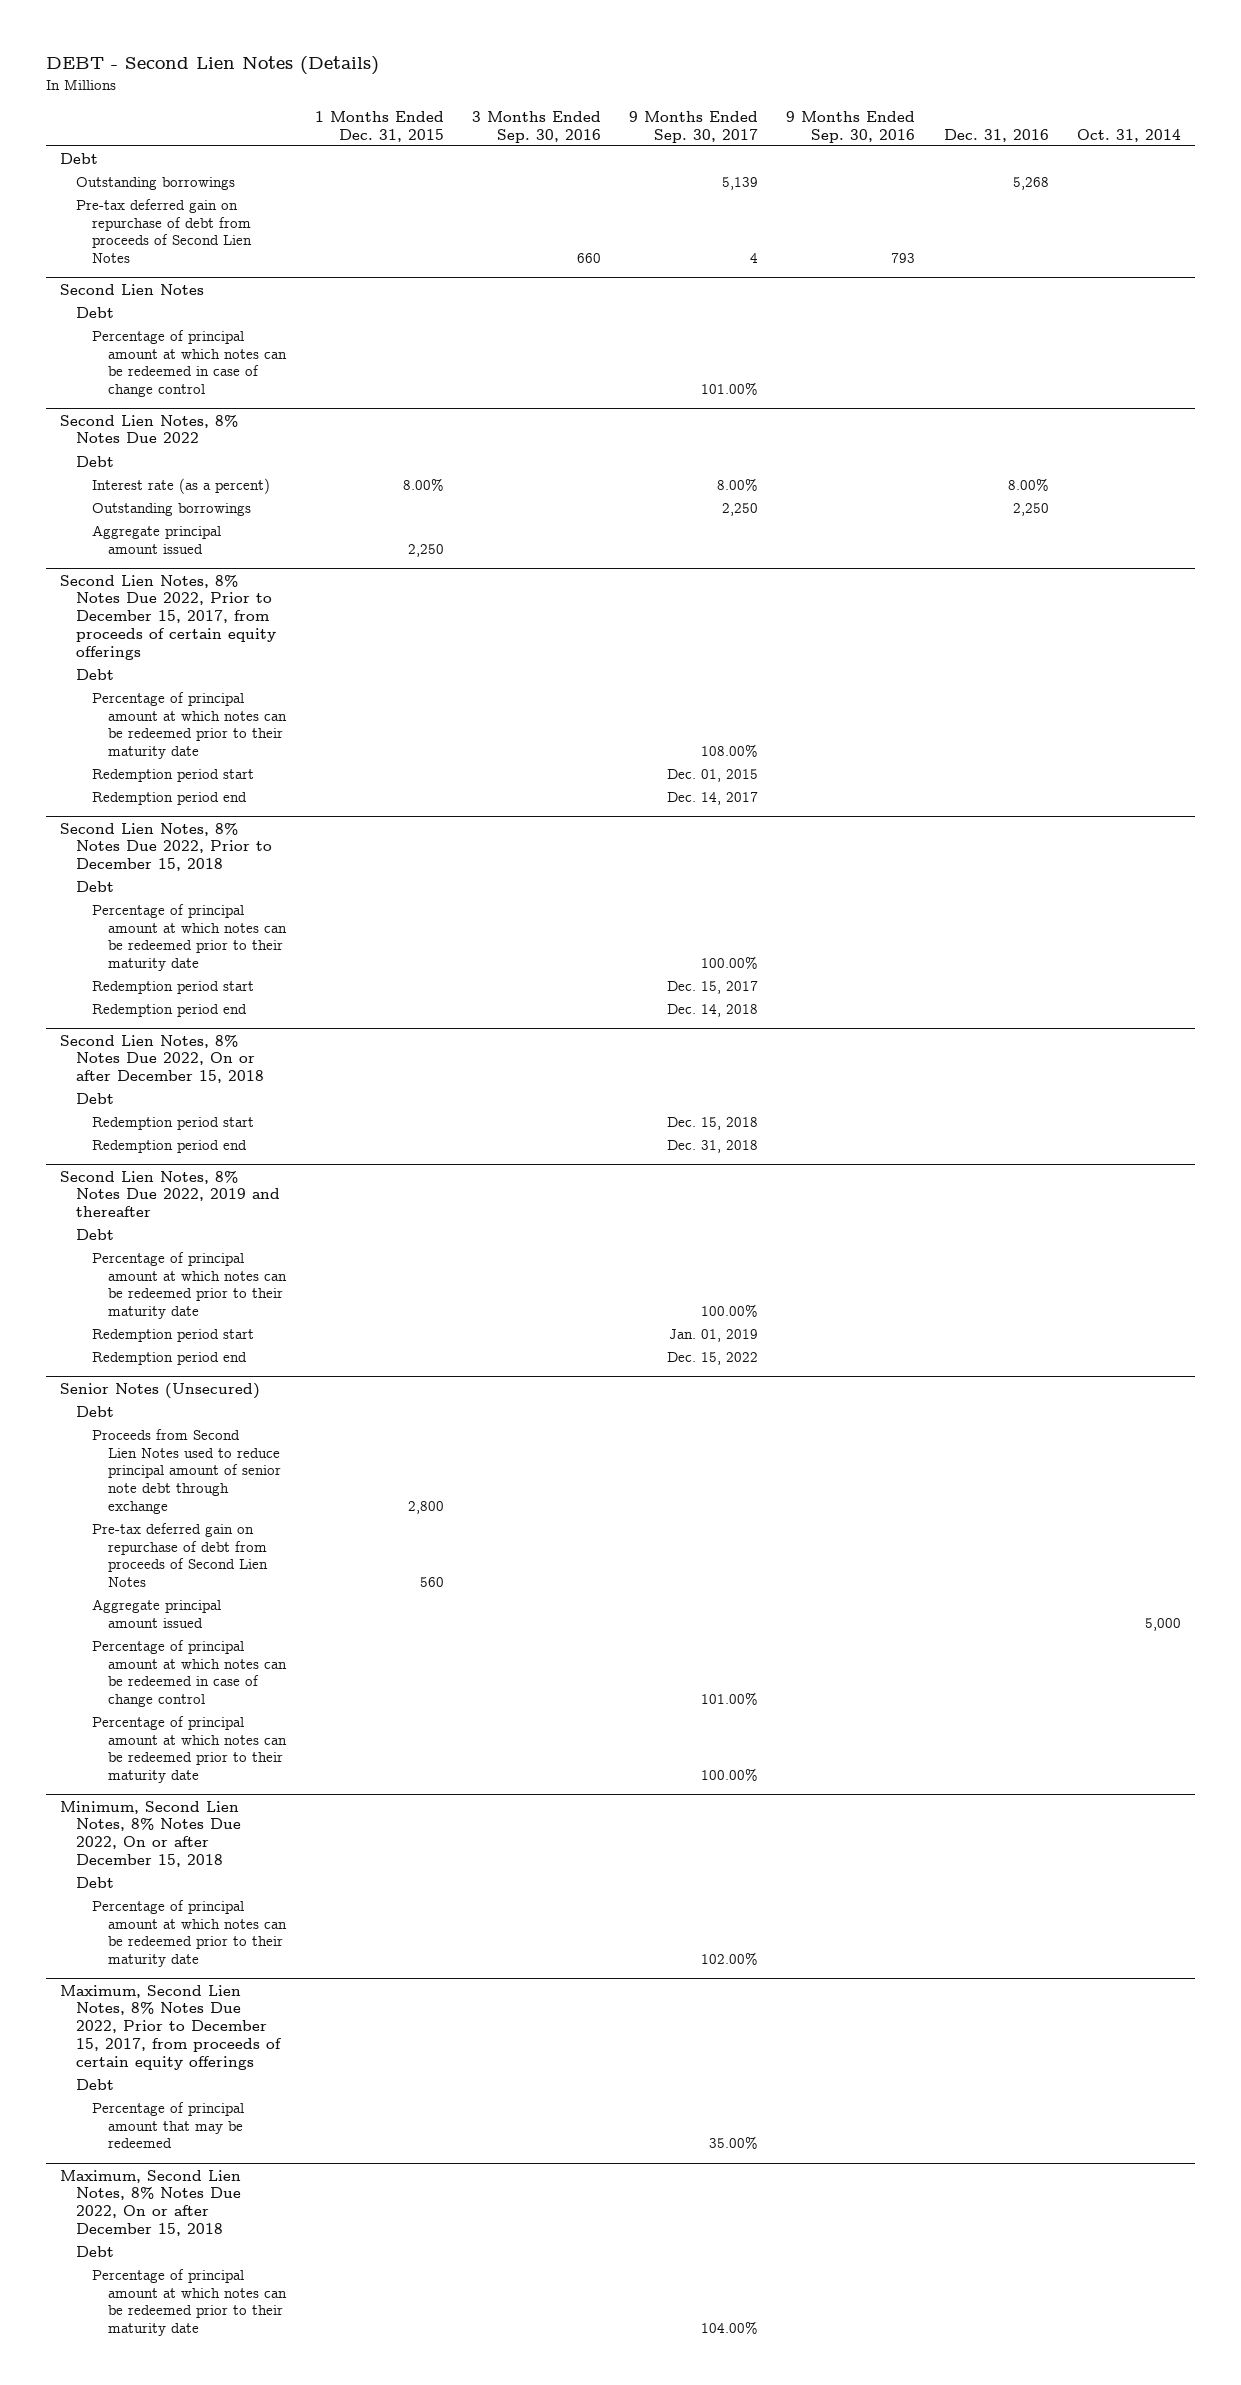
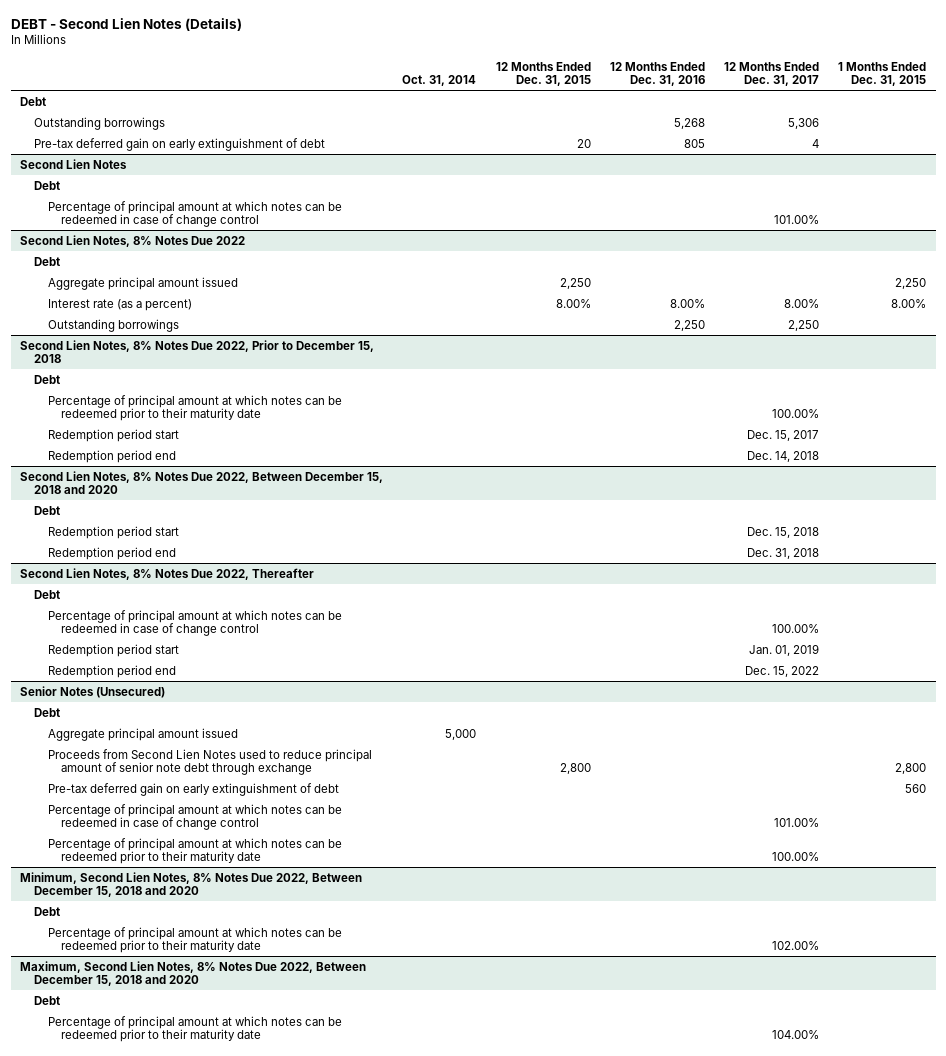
- | 1 Months Ended Dec. 31, 2015 | 3 Months Ended Sep. 30, 2016 | 9 Months Ended Sep. 30, 2017 | 9 Months Ended Sep. 30, 2016 | Dec. 31, 2016 | Oct. 31, 2014
+ | Oct. 31, 2014 | 12 Months Ended Dec. 31, 2015 | 12 Months Ended Dec. 31, 2016 | 12 Months Ended Dec. 31, 2017 | 1 Months Ended Dec. 31, 2015
- Pre-tax deferred gain on repurchase of debt from proceeds of Second Lien Notes | | 660 | 4 | 793 | |
+ Pre-tax deferred gain on early extinguishment of debt | | 20 | 805 | 4 |
@ Second Lien Notes, 8% Notes Due 2022
moved up: Aggregate principal amount issued | | 2,250 | | | 2,250
- Second Lien Notes, 8% Notes Due 2022, Prior to December 15, 2017, from proceeds of certain equity offerings
- Debt
- Percentage of principal amount at which notes can be redeemed prior to their maturity date | | | 108.00% | | |
- Redemption period start | | | Dec. 01, 2015 | | |
- Redemption period end | | | Dec. 14, 2017 | | |
- Second Lien Notes, 8% Notes Due 2022, On or after December 15, 2018
+ Second Lien Notes, 8% Notes Due 2022, Between December 15, 2018 and 2020
- Second Lien Notes, 8% Notes Due 2022, 2019 and thereafter
+ Second Lien Notes, 8% Notes Due 2022, Thereafter
- Percentage of principal amount at which notes can be redeemed prior to their maturity date | | | 100.00% | | |
+ Percentage of principal amount at which notes can be redeemed in case of change control | | | | 100.00% |
@ Senior Notes (Unsecured)
- Pre-tax deferred gain on repurchase of debt from proceeds of Second Lien Notes | 560 | | | | |
moved down: Proceeds from Second Lien Notes used to reduce principal amount of senior note debt through exchange | | 2,800 | | | 2,800
+ Pre-tax deferred gain on early extinguishment of debt | | | | | 560
- Minimum, Second Lien Notes, 8% Notes Due 2022, On or after December 15, 2018
+ Minimum, Second Lien Notes, 8% Notes Due 2022, Between December 15, 2018 and 2020
- Maximum, Second Lien Notes, 8% Notes Due 2022, Prior to December 15, 2017, from proceeds of certain equity offerings
- Debt
- Percentage of principal amount that may be redeemed | | | 35.00% | | |
- Maximum, Second Lien Notes, 8% Notes Due 2022, On or after December 15, 2018
+ Maximum, Second Lien Notes, 8% Notes Due 2022, Between December 15, 2018 and 2020

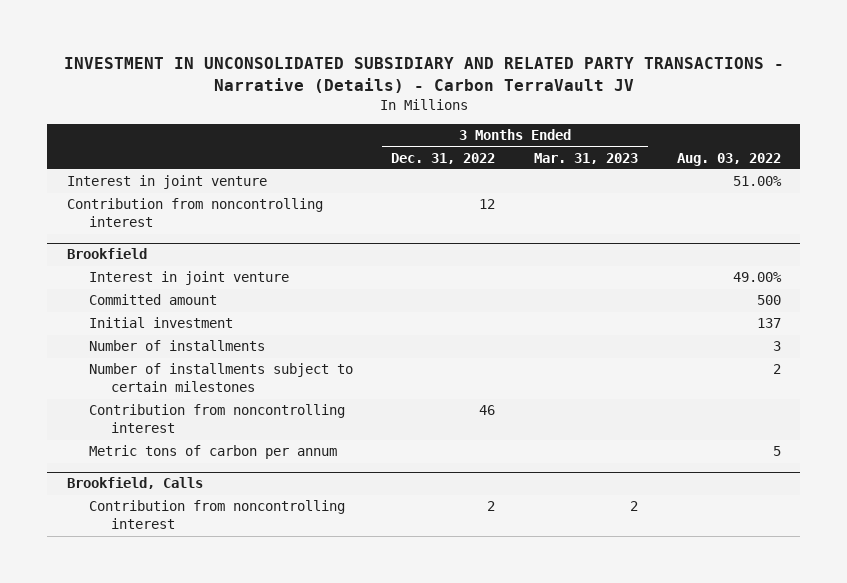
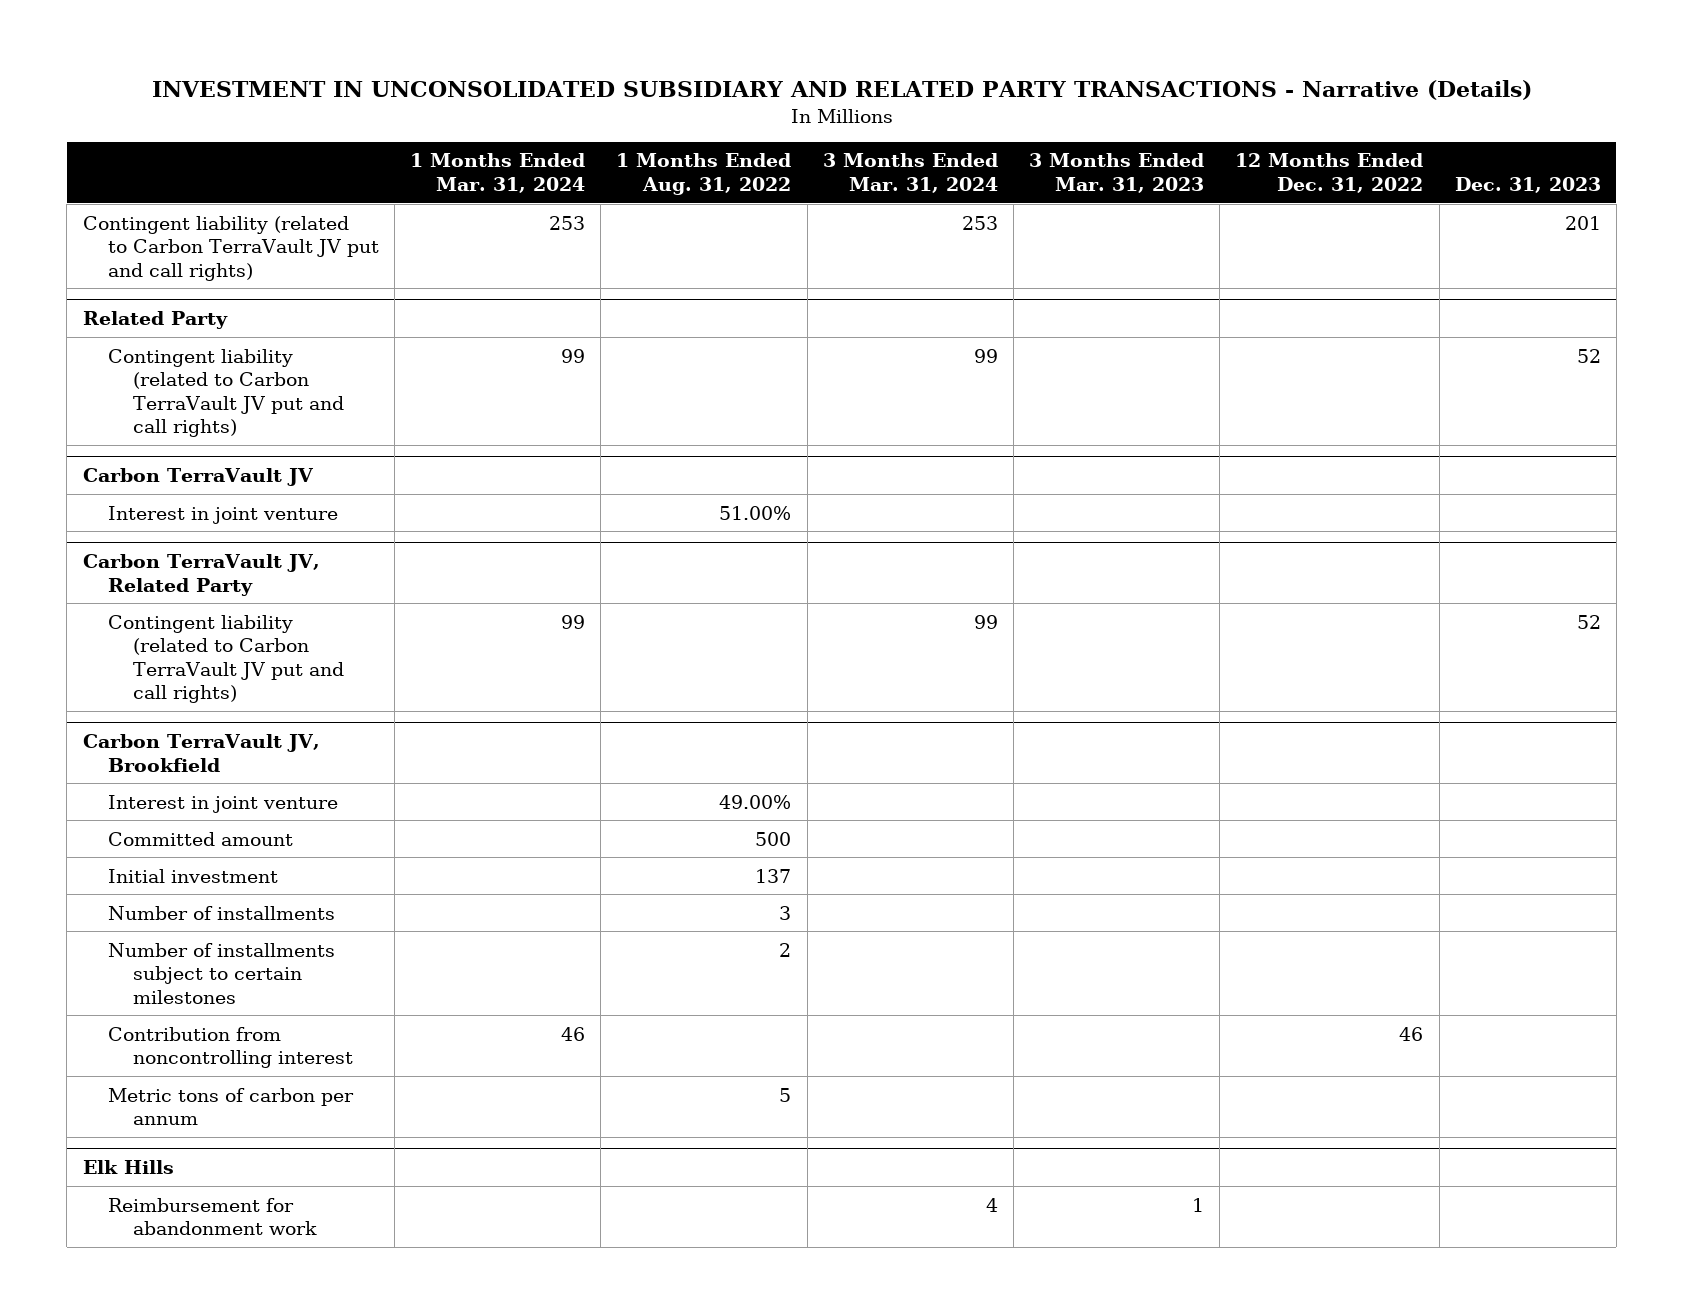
- INVESTMENT IN UNCONSOLIDATED SUBSIDIARY AND RELATED PARTY TRANSACTIONS - Narrative (Details) - Carbon TerraVault JV
+ INVESTMENT IN UNCONSOLIDATED SUBSIDIARY AND RELATED PARTY TRANSACTIONS - Narrative (Details)
- | 3 Months Ended Dec. 31, 2022 | 3 Months Ended Mar. 31, 2023 | Aug. 03, 2022
+ | 1 Months Ended Mar. 31, 2024 | 1 Months Ended Aug. 31, 2022 | 3 Months Ended Mar. 31, 2024 | 3 Months Ended Mar. 31, 2023 | 12 Months Ended Dec. 31, 2022 | Dec. 31, 2023
- Interest in joint venture | | | 51.00%
- Contribution from noncontrolling interest | 12 | |
- Brookfield
+ Contingent liability (related to Carbon TerraVault JV put and call rights) | 253 | | 253 | | | 201
+ Related Party
+ Contingent liability (related to Carbon TerraVault JV put and call rights) | 99 | | 99 | | | 52
+ Carbon TerraVault JV
- Committed amount | | | 500
- Initial investment | | | 137
- Number of installments | | | 3
- Number of installments subject to certain milestones | | | 2
- Contribution from noncontrolling interest | 46 | |
- Metric tons of carbon per annum | | | 5
- Brookfield, Calls
- Contribution from noncontrolling interest | 2 | 2 |
+ Carbon TerraVault JV, Related Party
+ Contingent liability (related to Carbon TerraVault JV put and call rights) | 99 | | 99 | | | 52
+ Carbon TerraVault JV, Brookfield
+ Interest in joint venture | | 49.00% | | | |
+ Committed amount | | 500 | | | |
+ Initial investment | | 137 | | | |
+ Number of installments | | 3 | | | |
+ Number of installments subject to certain milestones | | 2 | | | |
+ Contribution from noncontrolling interest | 46 | | | | 46 |
+ Metric tons of carbon per annum | | 5 | | | |
+ Elk Hills
+ Reimbursement for abandonment work | | | 4 | 1 | |

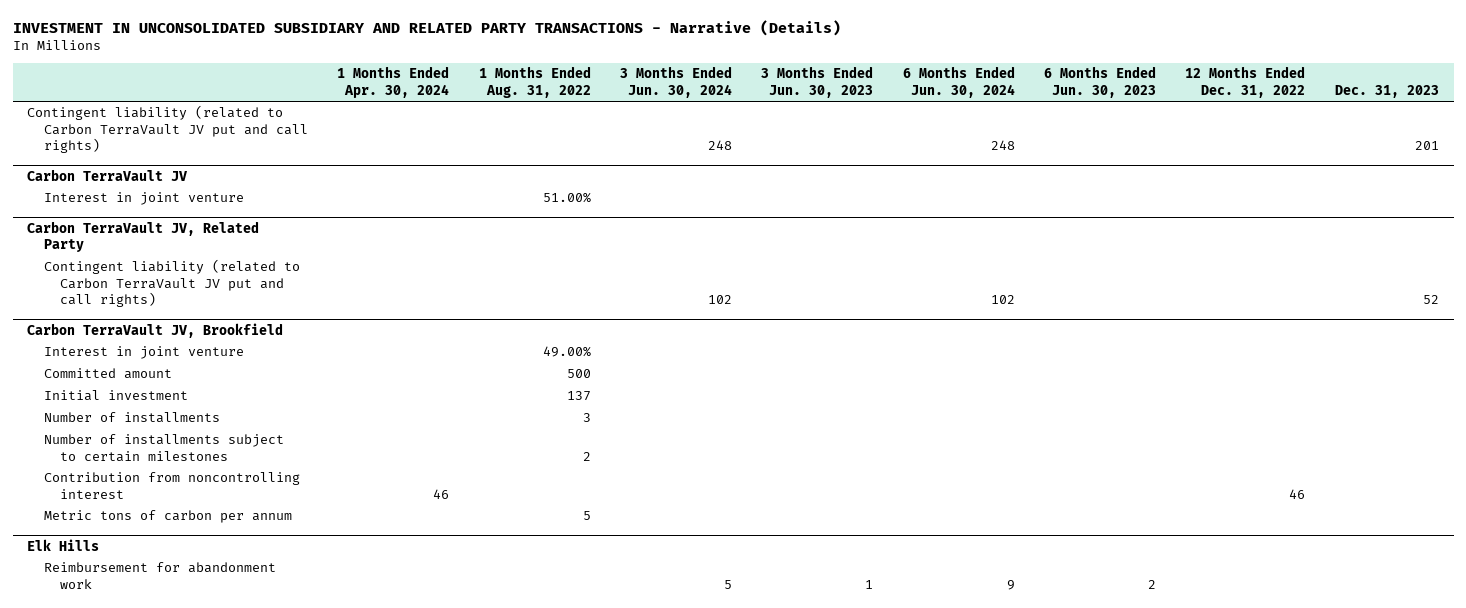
- | 1 Months Ended Mar. 31, 2024 | 1 Months Ended Aug. 31, 2022 | 3 Months Ended Mar. 31, 2024 | 3 Months Ended Mar. 31, 2023 | 12 Months Ended Dec. 31, 2022 | Dec. 31, 2023
+ | 1 Months Ended Apr. 30, 2024 | 1 Months Ended Aug. 31, 2022 | 3 Months Ended Jun. 30, 2024 | 3 Months Ended Jun. 30, 2023 | 6 Months Ended Jun. 30, 2024 | 6 Months Ended Jun. 30, 2023 | 12 Months Ended Dec. 31, 2022 | Dec. 31, 2023
- Related Party
- Contingent liability (related to Carbon TerraVault JV put and call rights) | 99 | | 99 | | | 52

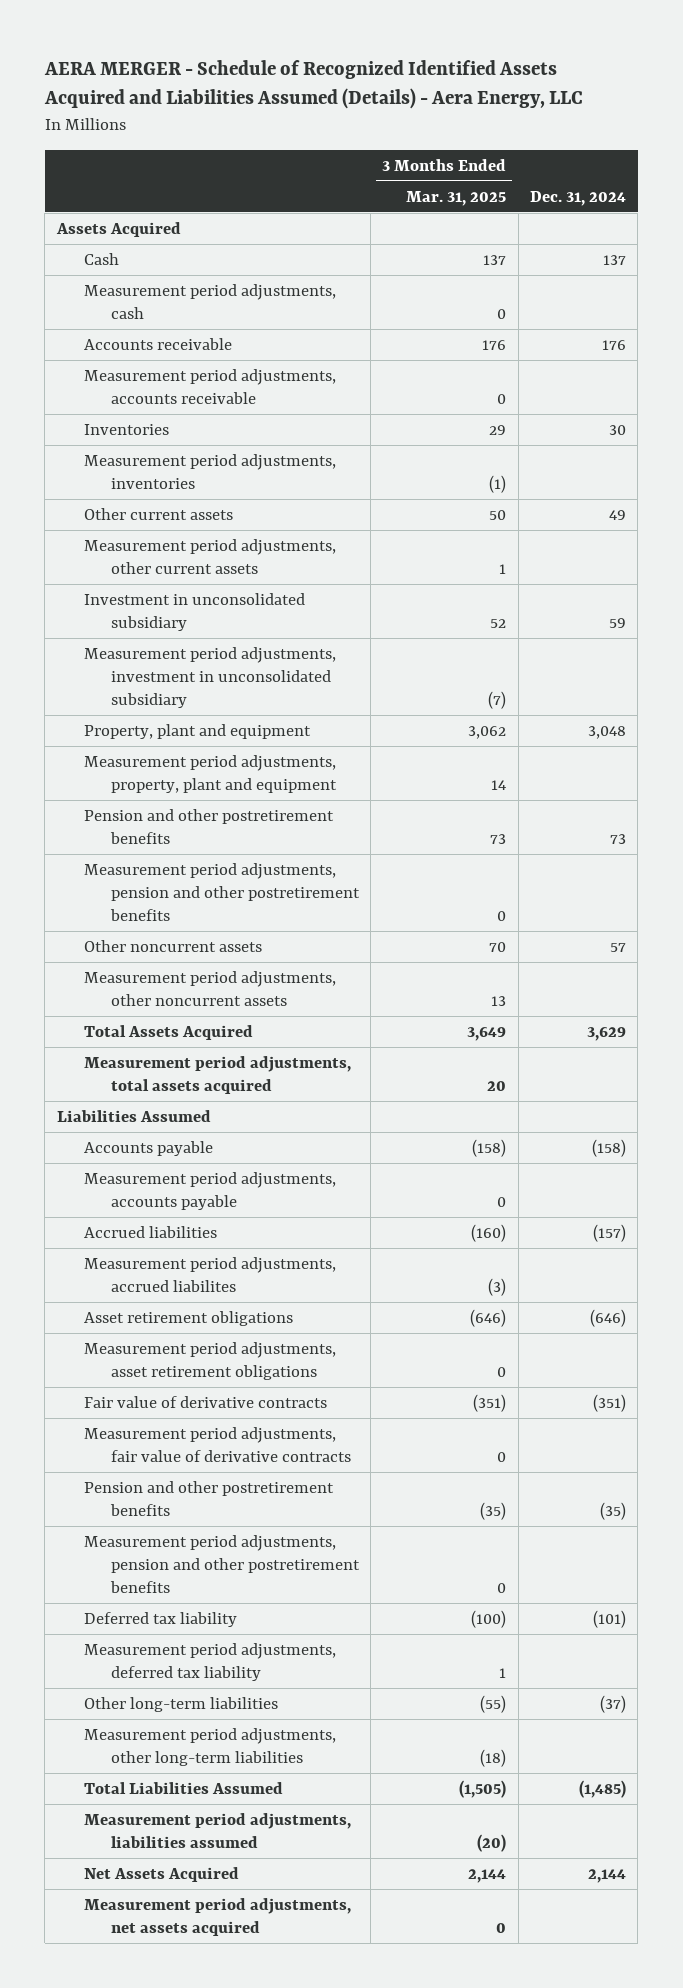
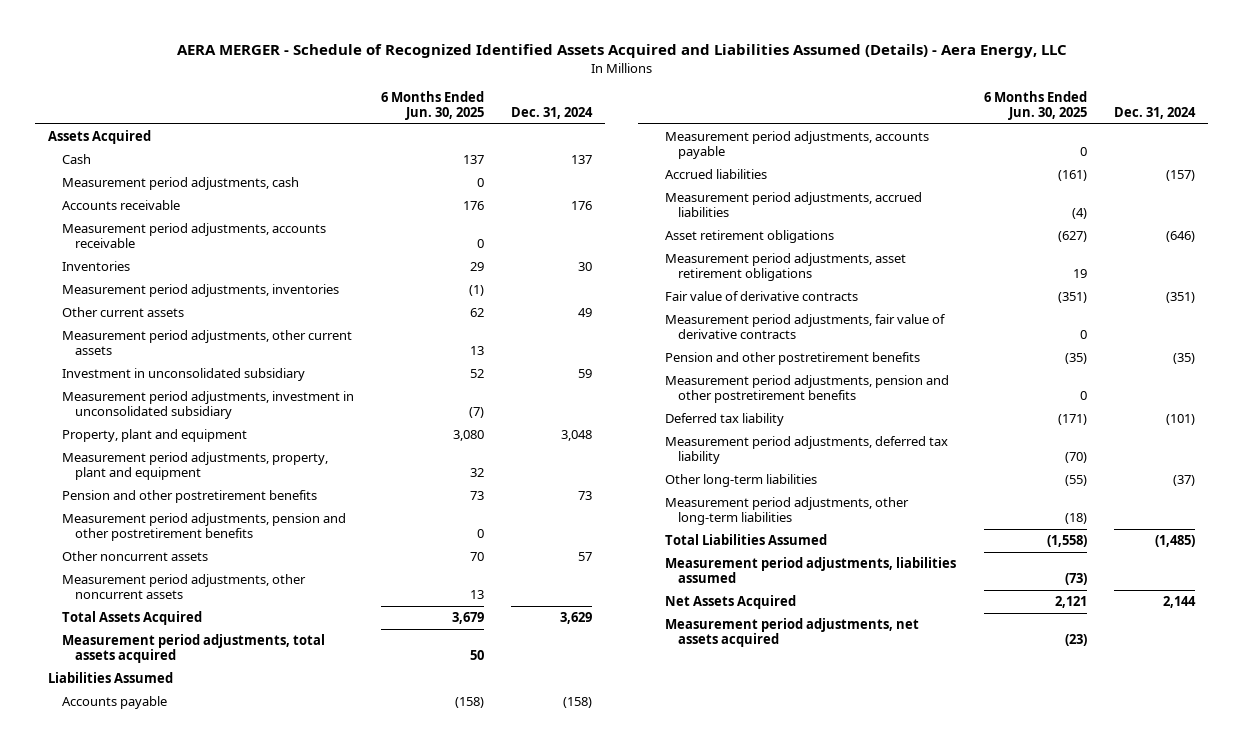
- | 3 Months Ended Mar. 31, 2025 | Dec. 31, 2024
+ | 6 Months Ended Jun. 30, 2025 | Dec. 31, 2024
- Measurement period adjustments, accrued liabilites | (3) |
+ Measurement period adjustments, accrued liabilities | (4) |

